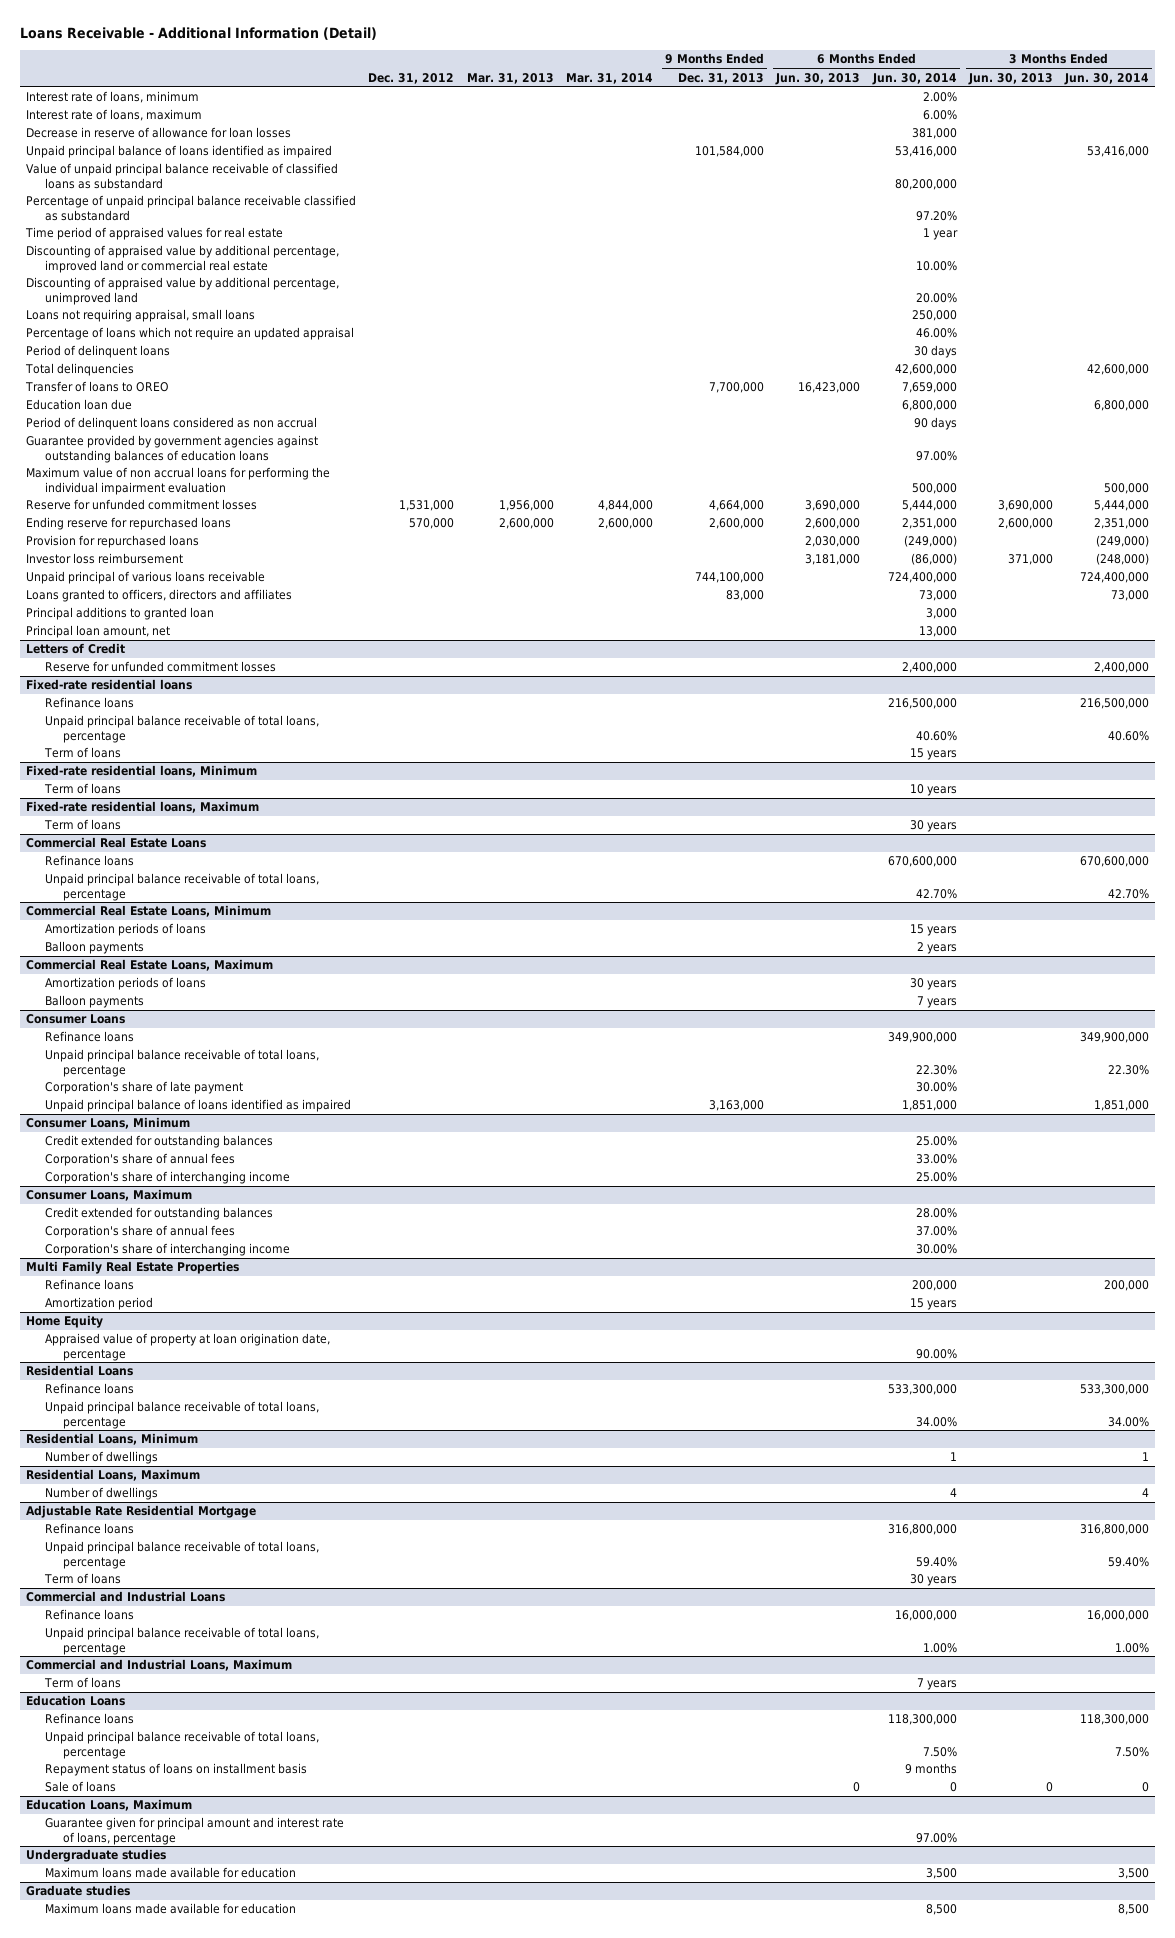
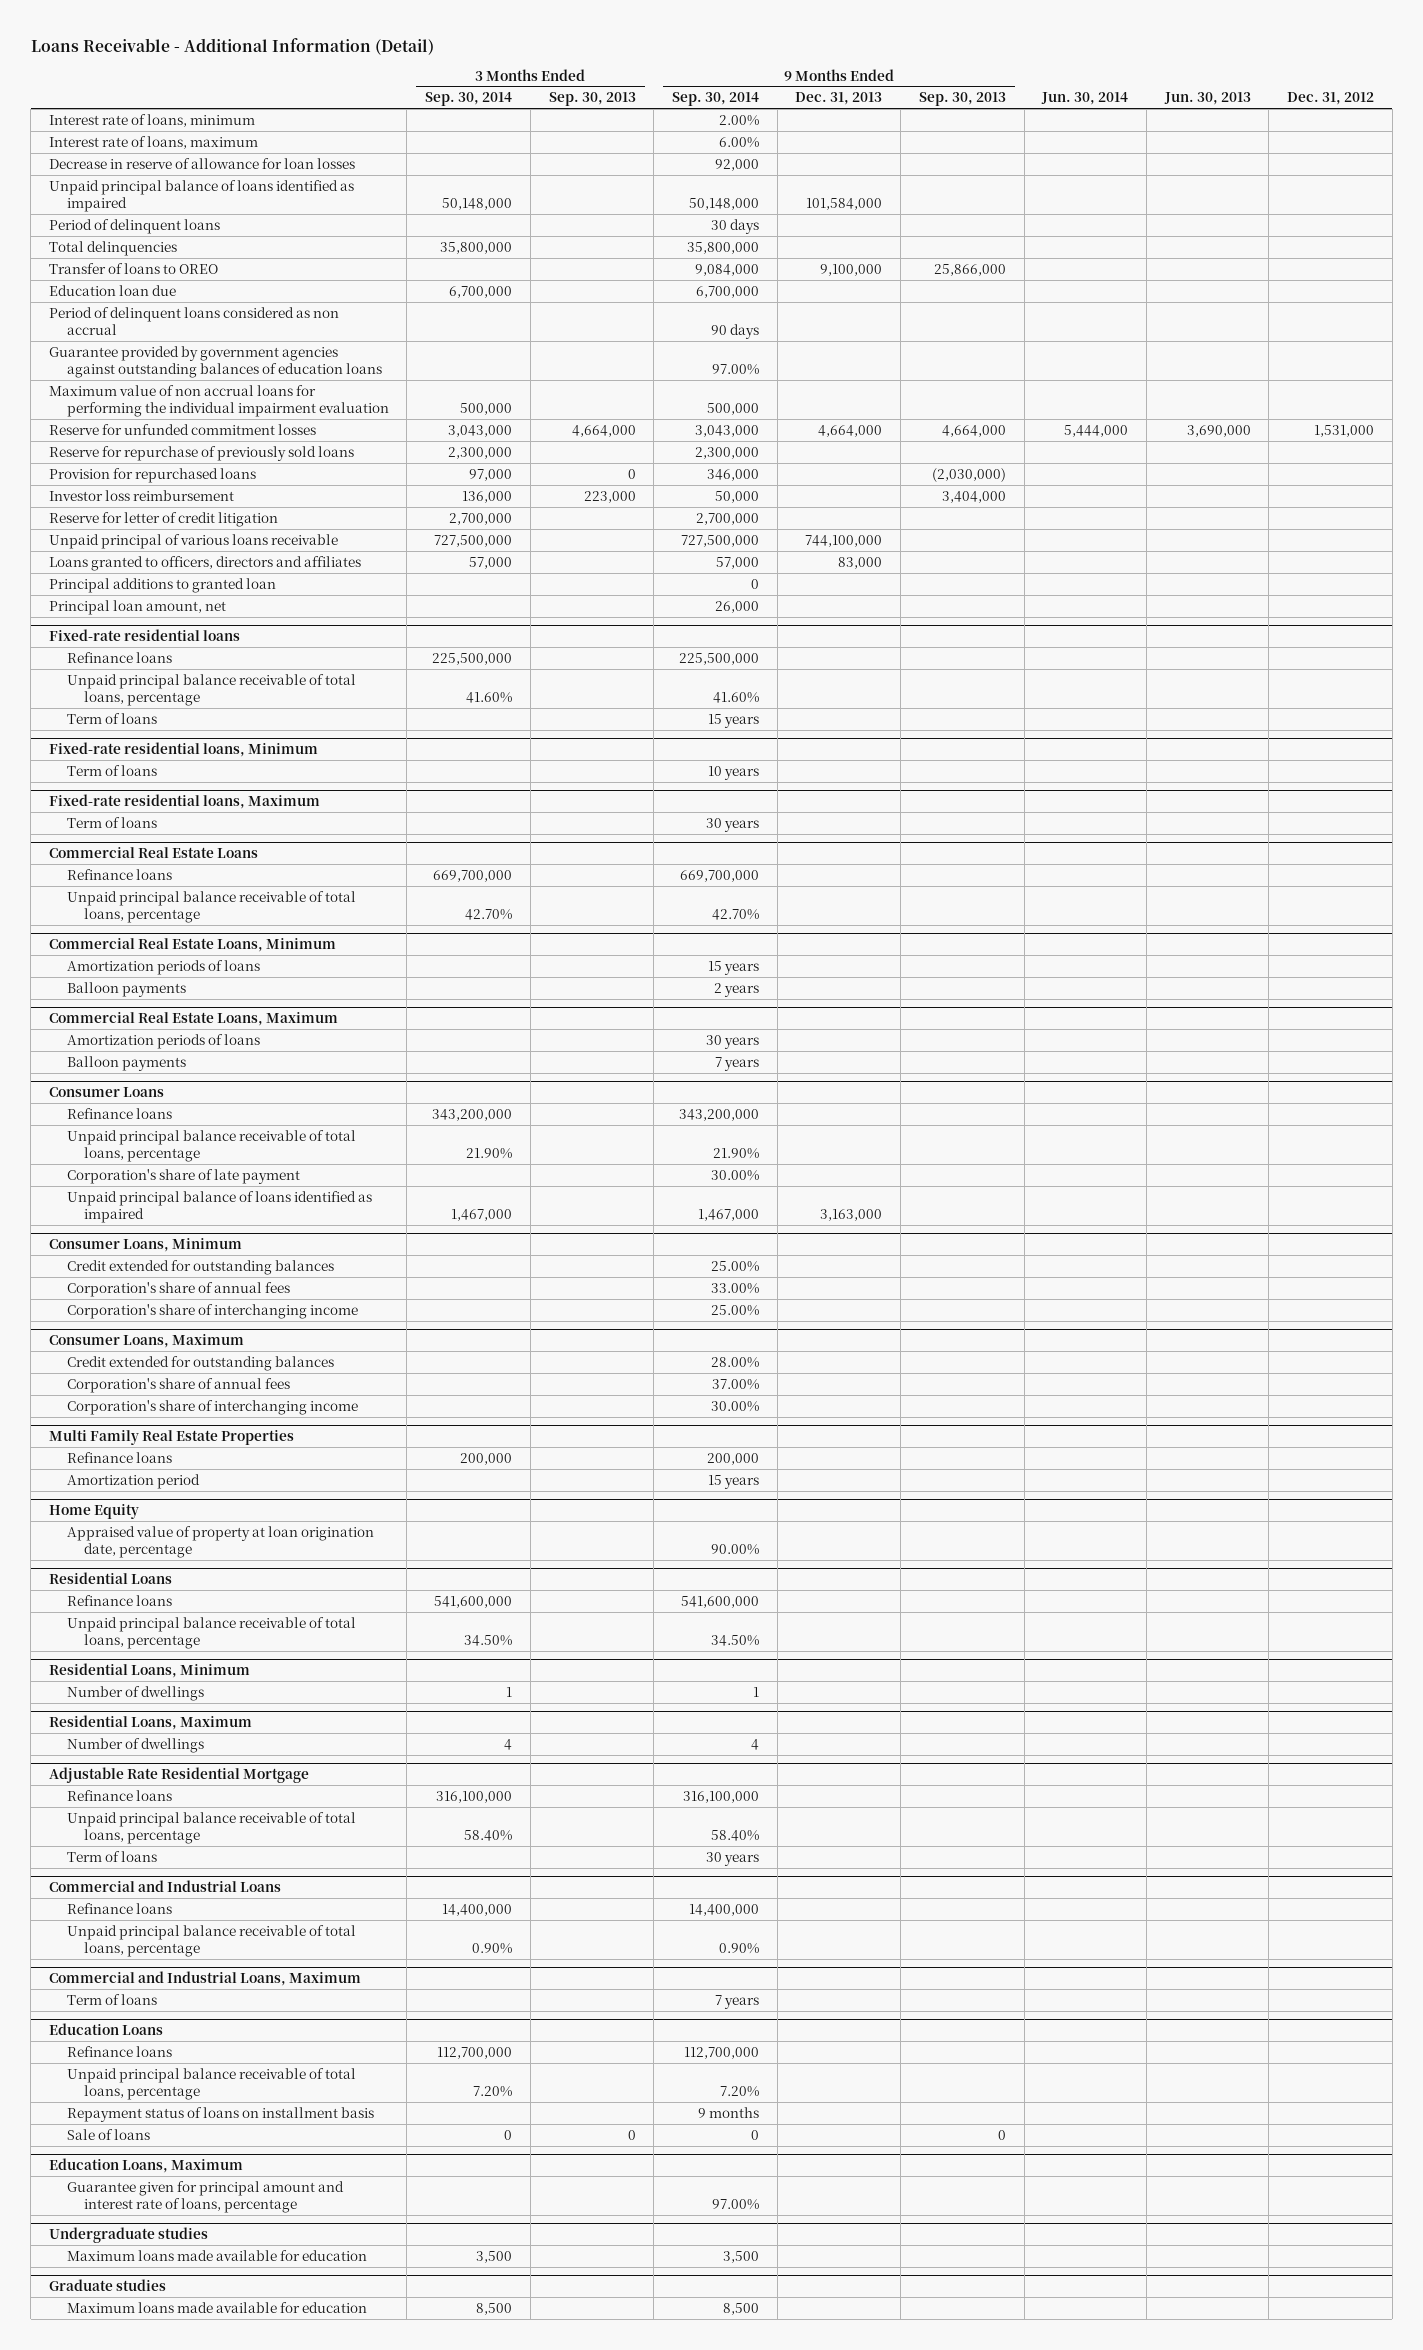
- | Dec. 31, 2012 | Mar. 31, 2013 | Mar. 31, 2014 | 9 Months Ended Dec. 31, 2013 | 6 Months Ended Jun. 30, 2013 | 6 Months Ended Jun. 30, 2014 | 3 Months Ended Jun. 30, 2013 | 3 Months Ended Jun. 30, 2014
+ | 3 Months Ended Sep. 30, 2014 | 3 Months Ended Sep. 30, 2013 | 9 Months Ended Sep. 30, 2014 | 9 Months Ended Dec. 31, 2013 | 9 Months Ended Sep. 30, 2013 | Jun. 30, 2014 | Jun. 30, 2013 | Dec. 31, 2012
- Value of unpaid principal balance receivable of classified loans as substandard | | | | | | 80,200,000 | |
- Percentage of unpaid principal balance receivable classified as substandard | | | | | | 97.20% | |
- Time period of appraised values for real estate | | | | | | 1 year | |
- Discounting of appraised value by additional percentage, improved land or commercial real estate | | | | | | 10.00% | |
- Discounting of appraised value by additional percentage, unimproved land | | | | | | 20.00% | |
- Loans not requiring appraisal, small loans | | | | | | 250,000 | |
- Percentage of loans which not require an updated appraisal | | | | | | 46.00% | |
- Transfer of loans to OREO | | | | 7,700,000 | 16,423,000 | 7,659,000 | |
+ Transfer of loans to OREO | | | 9,084,000 | 9,100,000 | 25,866,000 | | |
- Ending reserve for repurchased loans | 570,000 | 2,600,000 | 2,600,000 | 2,600,000 | 2,600,000 | 2,351,000 | 2,600,000 | 2,351,000
+ Reserve for repurchase of previously sold loans | 2,300,000 | | 2,300,000 | | | | |
+ Reserve for letter of credit litigation | 2,700,000 | | 2,700,000 | | | | |
- Letters of Credit
- Reserve for unfunded commitment losses | | | | | | 2,400,000 | | 2,400,000

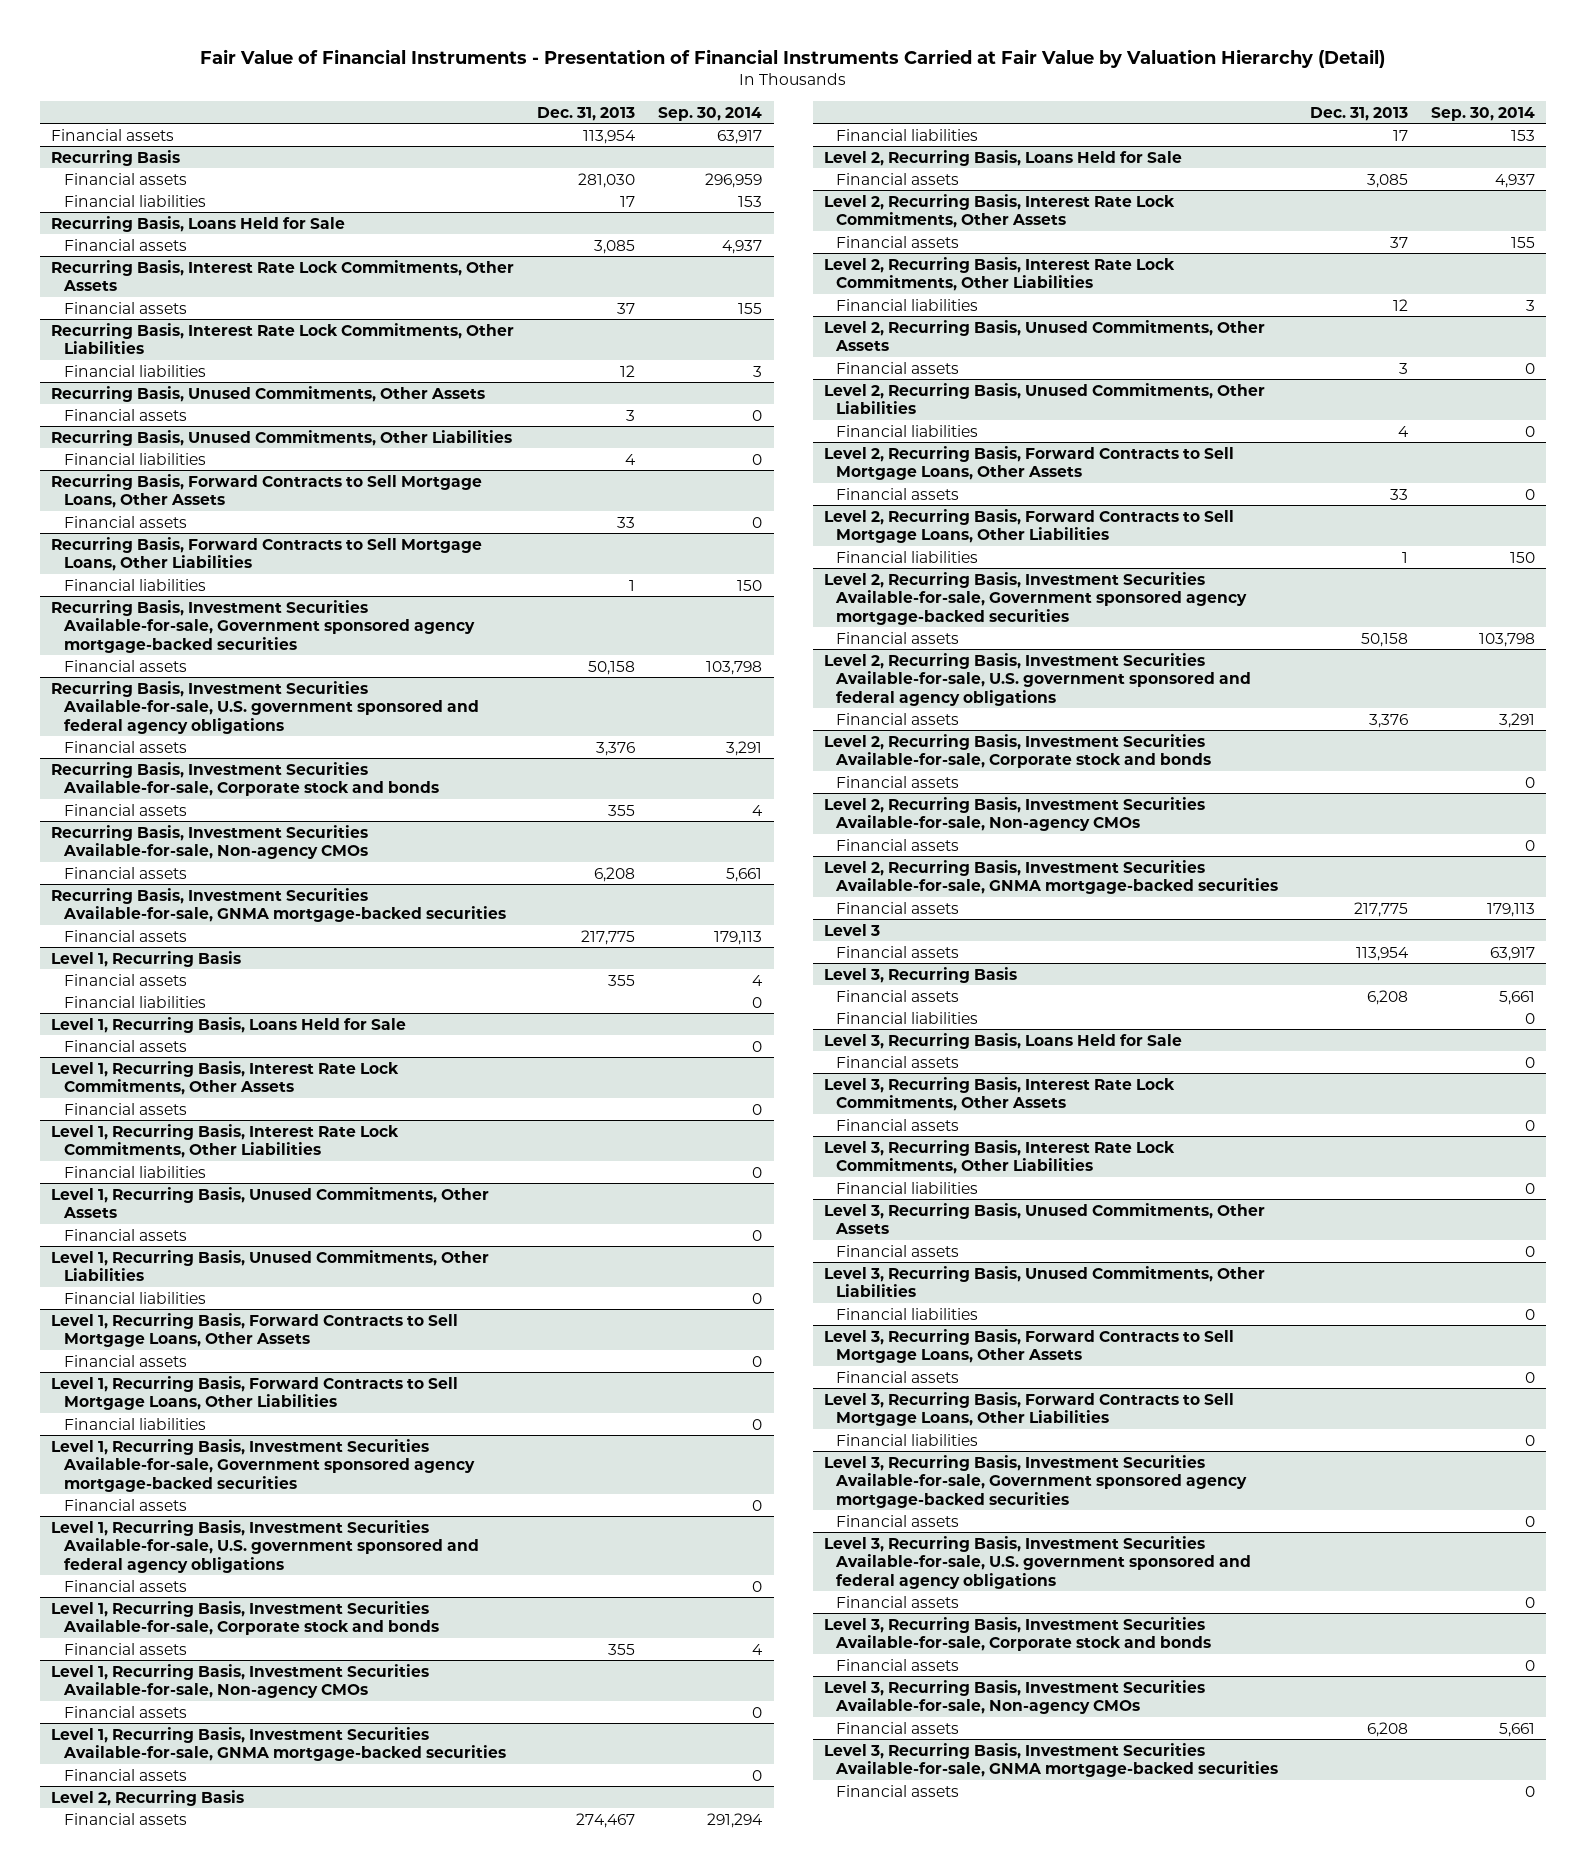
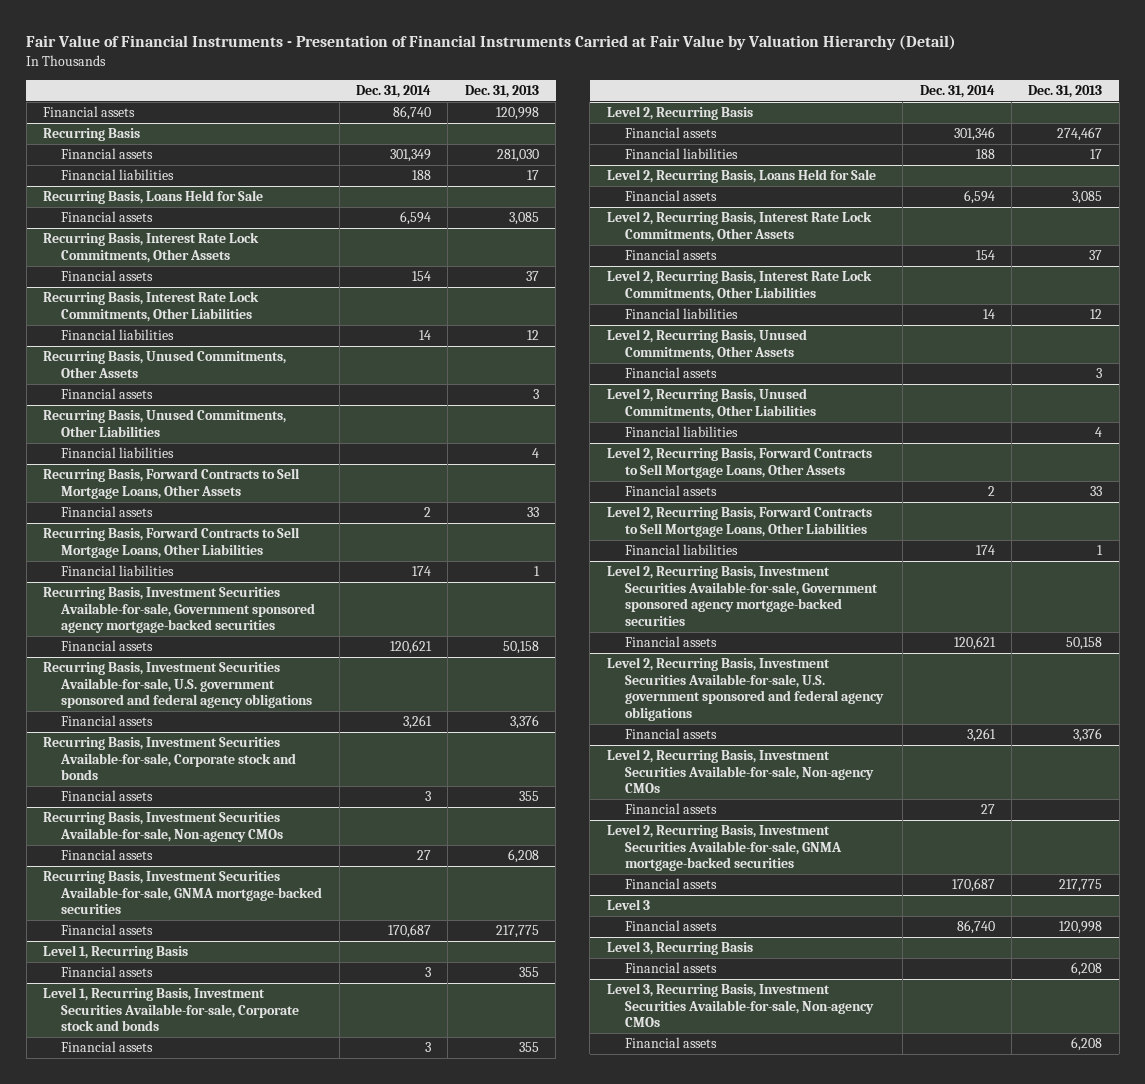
- | Dec. 31, 2013 | Sep. 30, 2014
+ | Dec. 31, 2014 | Dec. 31, 2013
- Financial assets | 113,954 | 63,917
+ Financial assets | 86,740 | 120,998
@ Level 1, Recurring Basis
- Financial liabilities | | 0
- Level 1, Recurring Basis, Loans Held for Sale
- Financial assets | | 0
- Level 1, Recurring Basis, Interest Rate Lock Commitments, Other Assets
- Financial assets | | 0
- Level 1, Recurring Basis, Interest Rate Lock Commitments, Other Liabilities
- Financial liabilities | | 0
- Level 1, Recurring Basis, Unused Commitments, Other Assets
- Financial assets | | 0
- Level 1, Recurring Basis, Unused Commitments, Other Liabilities
- Financial liabilities | | 0
- Level 1, Recurring Basis, Forward Contracts to Sell Mortgage Loans, Other Assets
- Financial assets | | 0
- Level 1, Recurring Basis, Forward Contracts to Sell Mortgage Loans, Other Liabilities
- Financial liabilities | | 0
- Level 1, Recurring Basis, Investment Securities Available-for-sale, Government sponsored agency mortgage-backed securities
- Financial assets | | 0
- Level 1, Recurring Basis, Investment Securities Available-for-sale, U.S. government sponsored and federal agency obligations
- Financial assets | | 0
- Level 1, Recurring Basis, Investment Securities Available-for-sale, Non-agency CMOs
- Financial assets | | 0
- Level 1, Recurring Basis, Investment Securities Available-for-sale, GNMA mortgage-backed securities
- Financial assets | | 0
- Level 2, Recurring Basis, Investment Securities Available-for-sale, Corporate stock and bonds
- Financial assets | | 0
@ Level 3
- Financial assets | 113,954 | 63,917
+ Financial assets | 86,740 | 120,998
@ Level 3, Recurring Basis
- Financial liabilities | | 0
- Level 3, Recurring Basis, Loans Held for Sale
- Financial assets | | 0
- Level 3, Recurring Basis, Interest Rate Lock Commitments, Other Assets
- Financial assets | | 0
- Level 3, Recurring Basis, Interest Rate Lock Commitments, Other Liabilities
- Financial liabilities | | 0
- Level 3, Recurring Basis, Unused Commitments, Other Assets
- Financial assets | | 0
- Level 3, Recurring Basis, Unused Commitments, Other Liabilities
- Financial liabilities | | 0
- Level 3, Recurring Basis, Forward Contracts to Sell Mortgage Loans, Other Assets
- Financial assets | | 0
- Level 3, Recurring Basis, Forward Contracts to Sell Mortgage Loans, Other Liabilities
- Financial liabilities | | 0
- Level 3, Recurring Basis, Investment Securities Available-for-sale, Government sponsored agency mortgage-backed securities
- Financial assets | | 0
- Level 3, Recurring Basis, Investment Securities Available-for-sale, U.S. government sponsored and federal agency obligations
- Financial assets | | 0
- Level 3, Recurring Basis, Investment Securities Available-for-sale, Corporate stock and bonds
- Financial assets | | 0
- Level 3, Recurring Basis, Investment Securities Available-for-sale, GNMA mortgage-backed securities
- Financial assets | | 0

